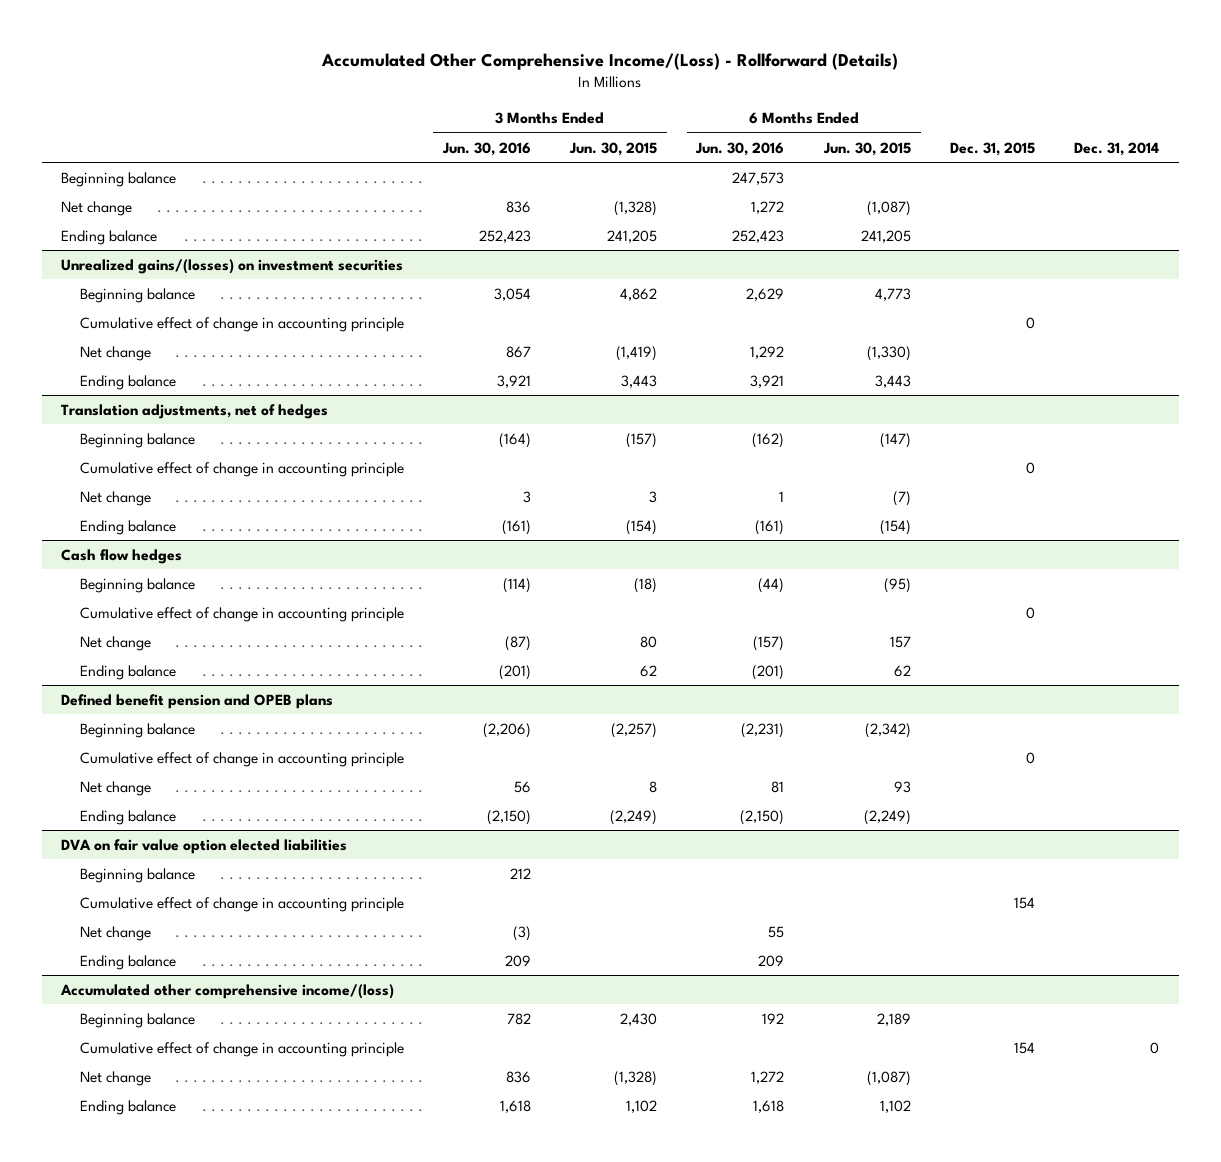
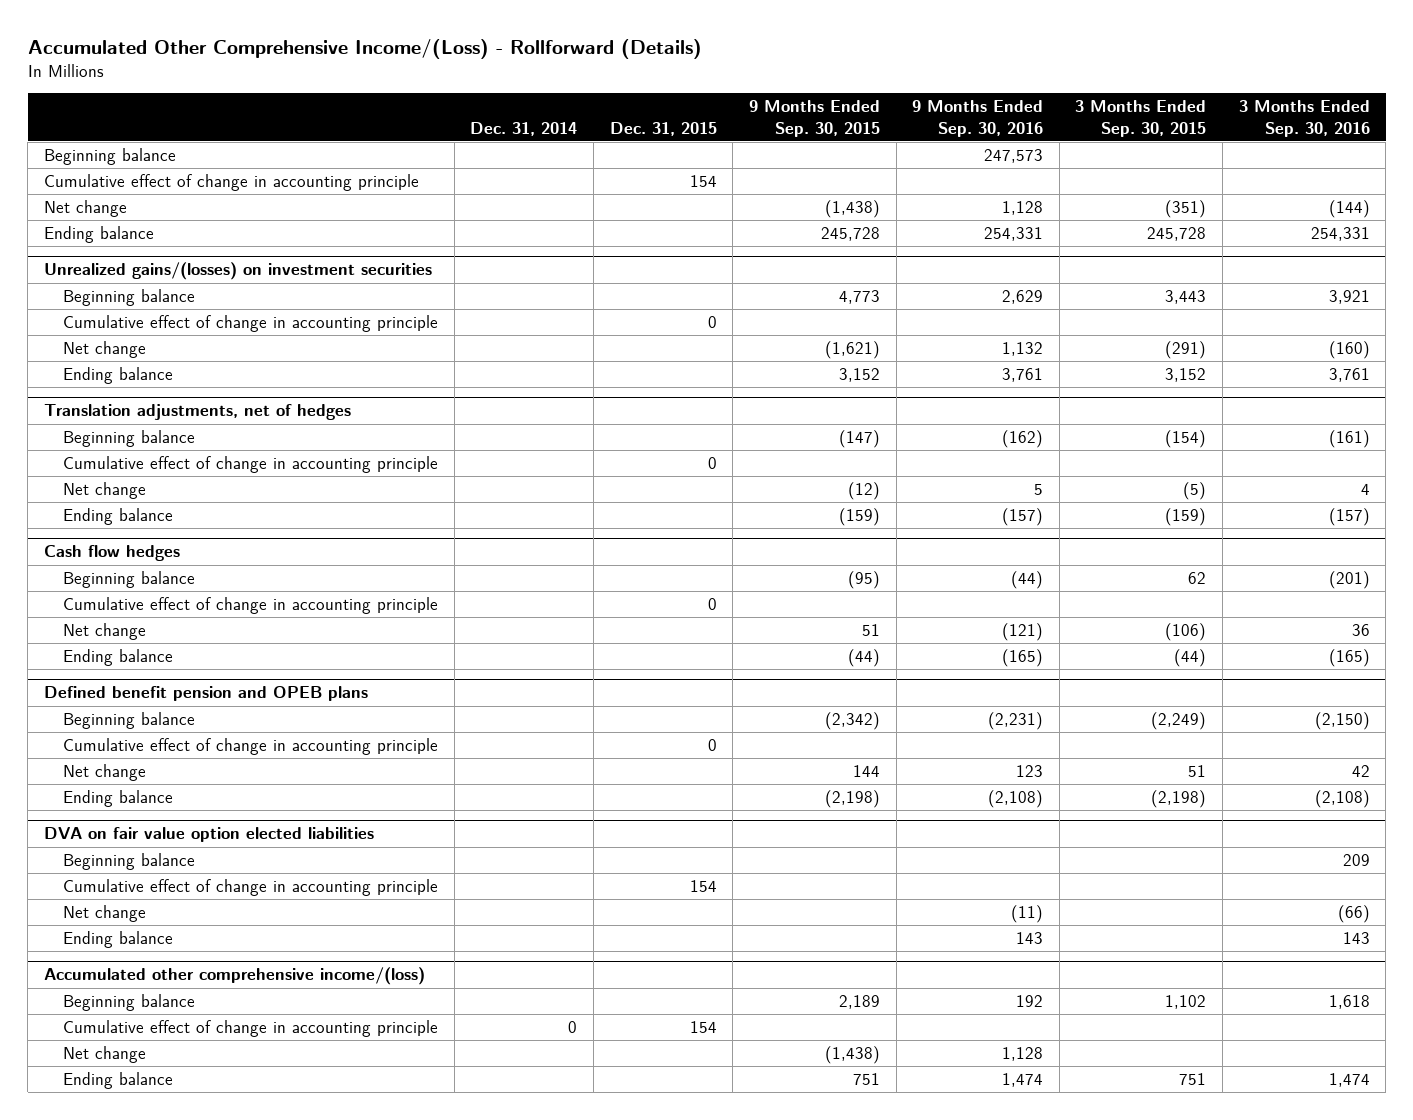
- | 3 Months Ended Jun. 30, 2016 | 3 Months Ended Jun. 30, 2015 | 6 Months Ended Jun. 30, 2016 | 6 Months Ended Jun. 30, 2015 | Dec. 31, 2015 | Dec. 31, 2014
+ | Dec. 31, 2014 | Dec. 31, 2015 | 9 Months Ended Sep. 30, 2015 | 9 Months Ended Sep. 30, 2016 | 3 Months Ended Sep. 30, 2015 | 3 Months Ended Sep. 30, 2016
+ Cumulative effect of change in accounting principle | | 154 | | | |

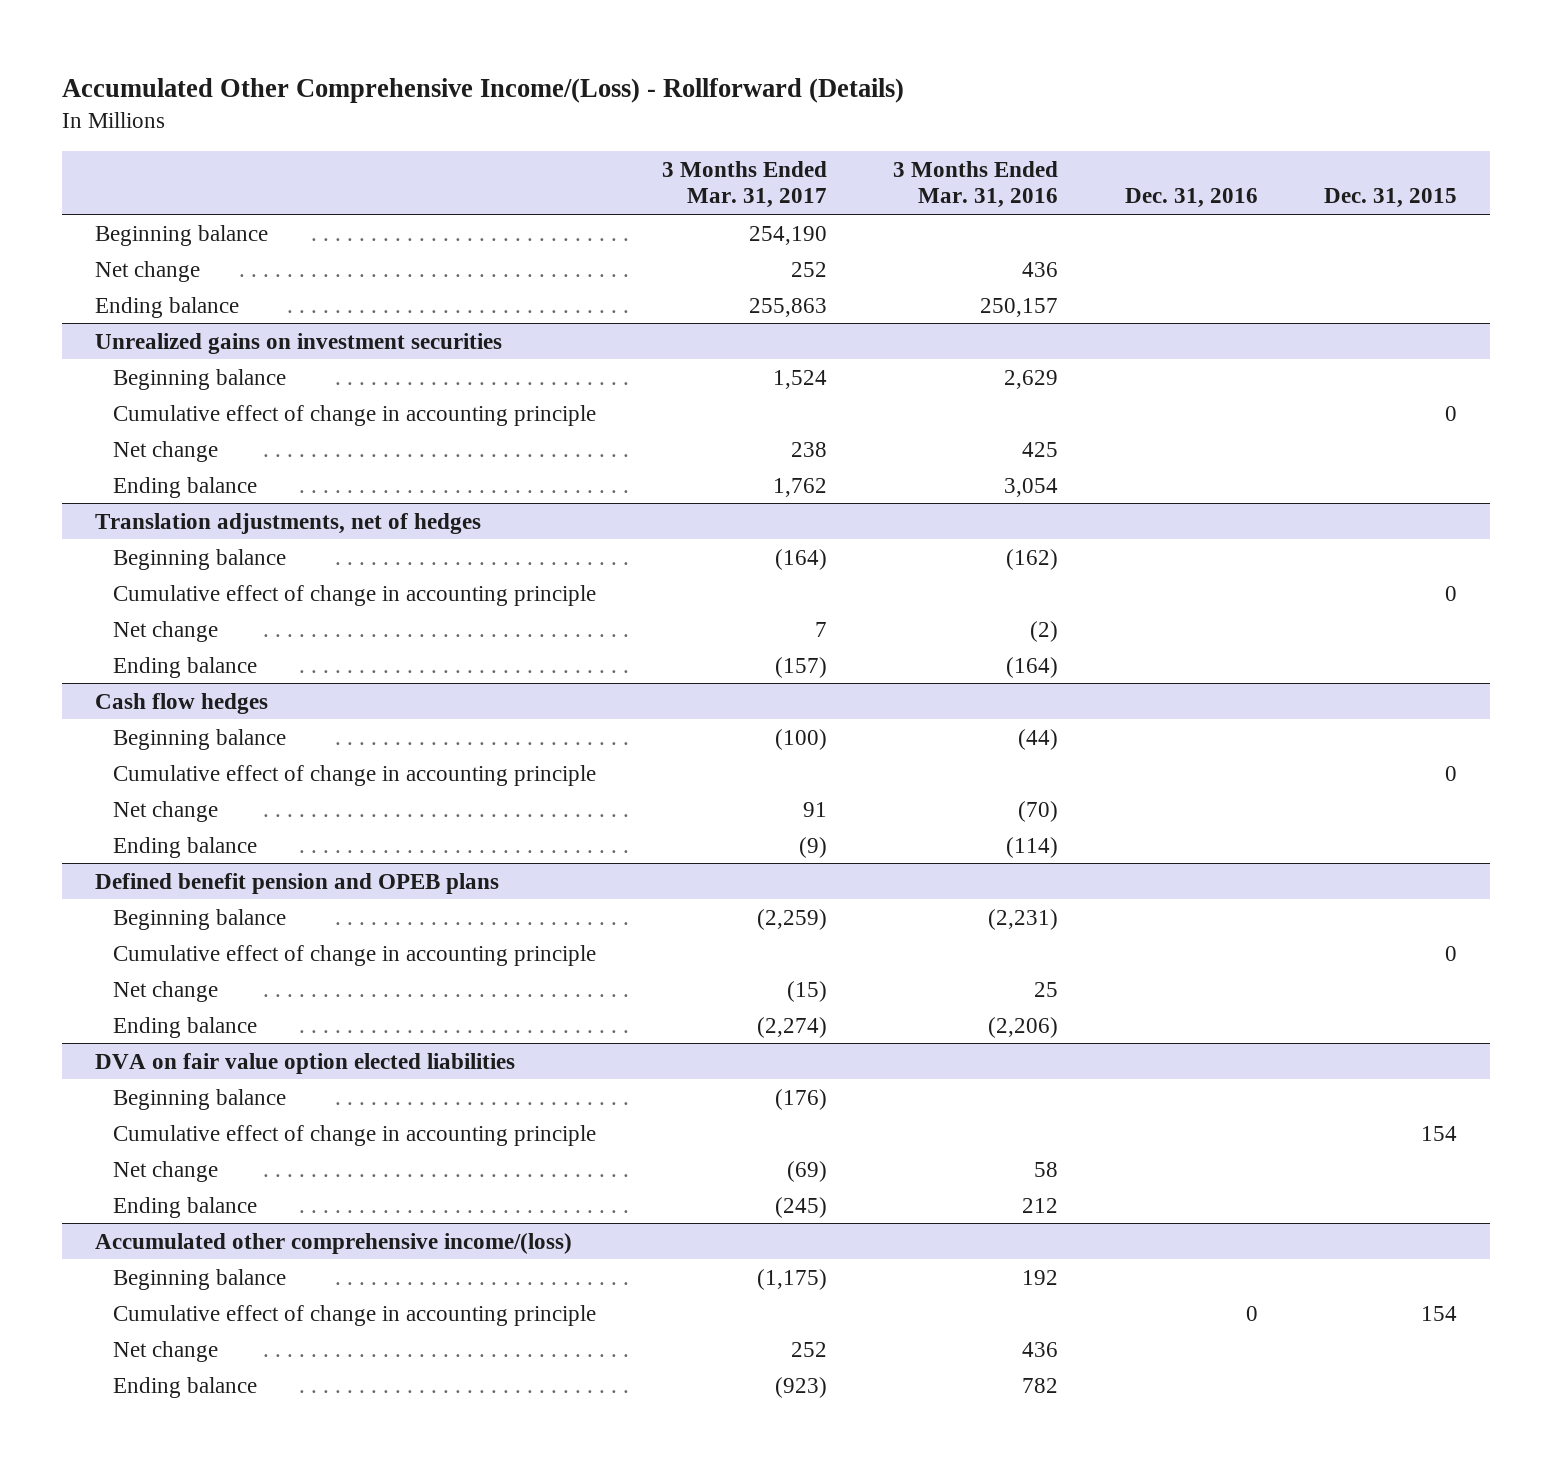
- | Dec. 31, 2014 | Dec. 31, 2015 | 9 Months Ended Sep. 30, 2015 | 9 Months Ended Sep. 30, 2016 | 3 Months Ended Sep. 30, 2015 | 3 Months Ended Sep. 30, 2016
+ | 3 Months Ended Mar. 31, 2017 | 3 Months Ended Mar. 31, 2016 | Dec. 31, 2016 | Dec. 31, 2015
- Cumulative effect of change in accounting principle | | 154 | | | |
- Unrealized gains/(losses) on investment securities
+ Unrealized gains on investment securities

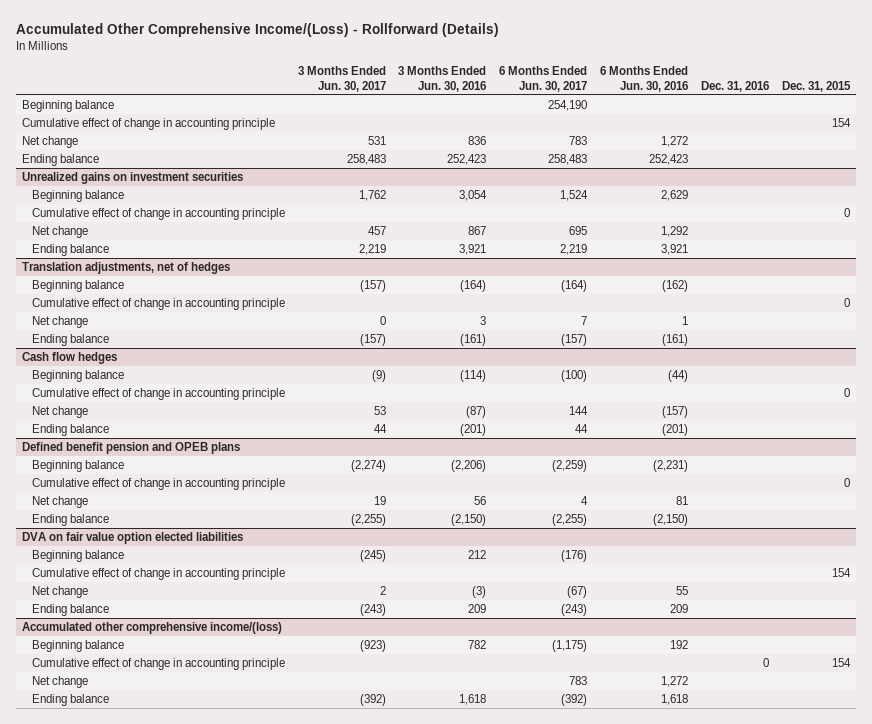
- | 3 Months Ended Mar. 31, 2017 | 3 Months Ended Mar. 31, 2016 | Dec. 31, 2016 | Dec. 31, 2015
+ | 3 Months Ended Jun. 30, 2017 | 3 Months Ended Jun. 30, 2016 | 6 Months Ended Jun. 30, 2017 | 6 Months Ended Jun. 30, 2016 | Dec. 31, 2016 | Dec. 31, 2015
+ Cumulative effect of change in accounting principle | | | | | | 154

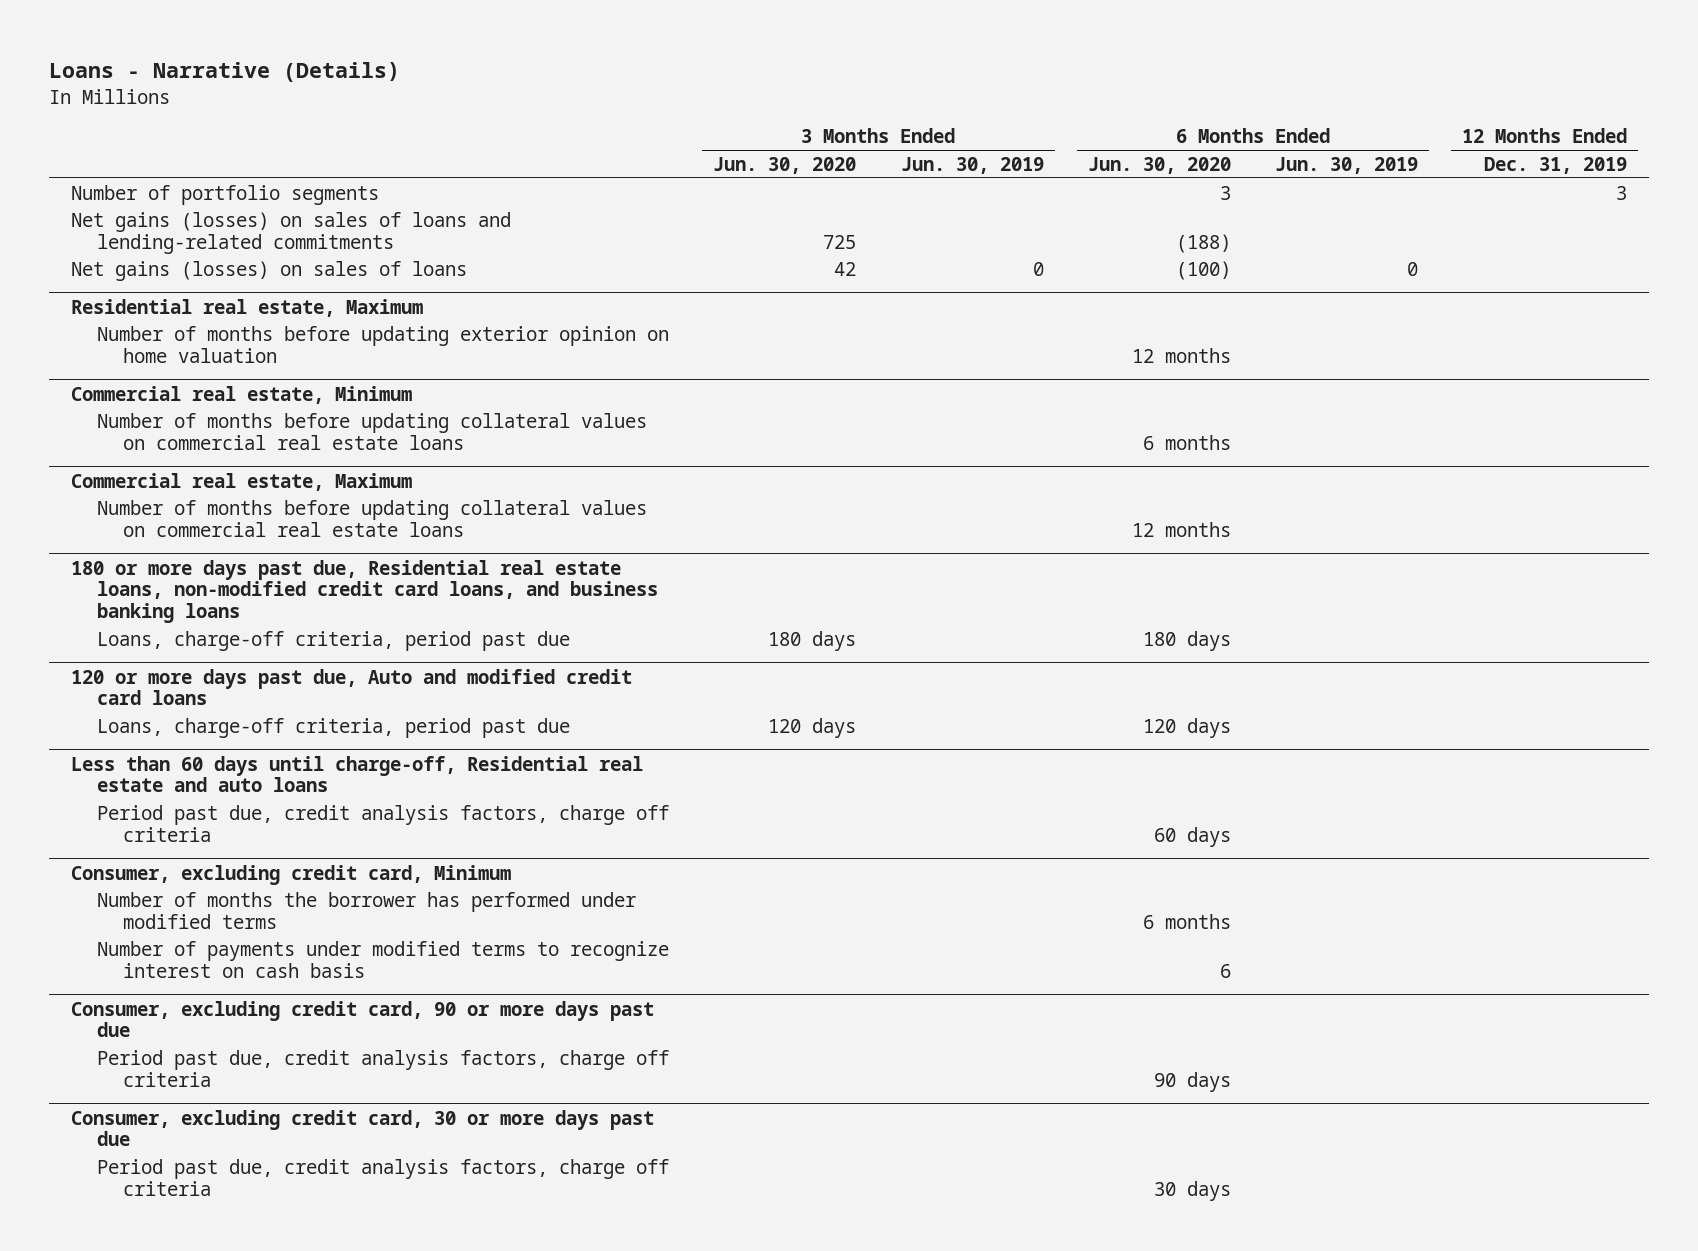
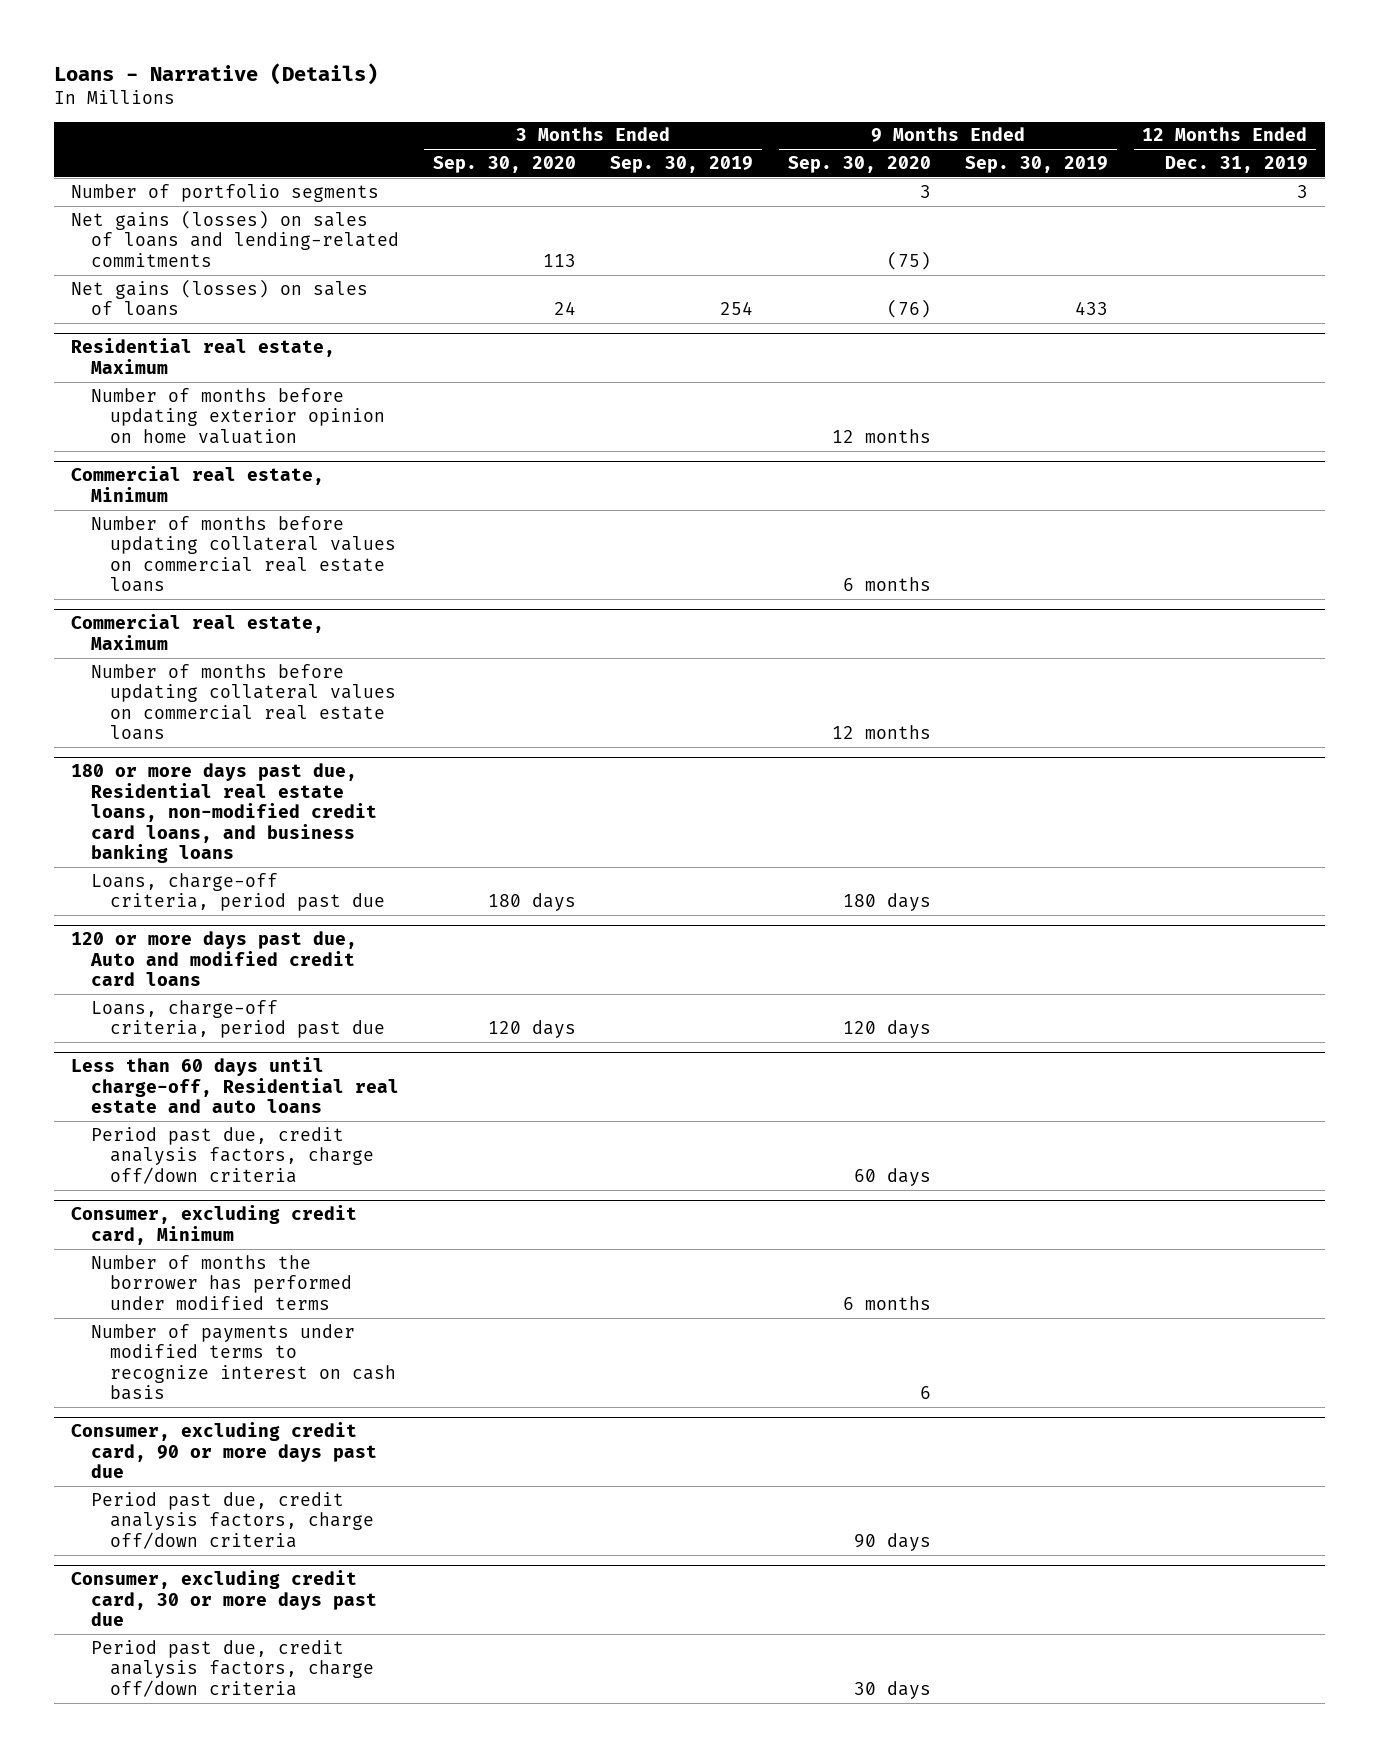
- | 3 Months Ended Jun. 30, 2020 | 3 Months Ended Jun. 30, 2019 | 6 Months Ended Jun. 30, 2020 | 6 Months Ended Jun. 30, 2019 | 12 Months Ended Dec. 31, 2019
+ | 3 Months Ended Sep. 30, 2020 | 3 Months Ended Sep. 30, 2019 | 9 Months Ended Sep. 30, 2020 | 9 Months Ended Sep. 30, 2019 | 12 Months Ended Dec. 31, 2019
@ Less than 60 days until charge-off, Residential real estate and auto loans
- Period past due, credit analysis factors, charge off criteria | | | 60 days | |
+ Period past due, credit analysis factors, charge off/down criteria | | | 60 days | |
@ Consumer, excluding credit card, 90 or more days past due
- Period past due, credit analysis factors, charge off criteria | | | 90 days | |
+ Period past due, credit analysis factors, charge off/down criteria | | | 90 days | |
@ Consumer, excluding credit card, 30 or more days past due
- Period past due, credit analysis factors, charge off criteria | | | 30 days | |
+ Period past due, credit analysis factors, charge off/down criteria | | | 30 days | |

